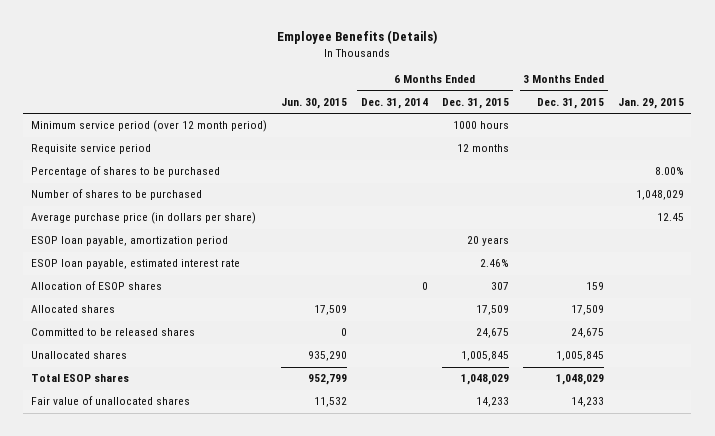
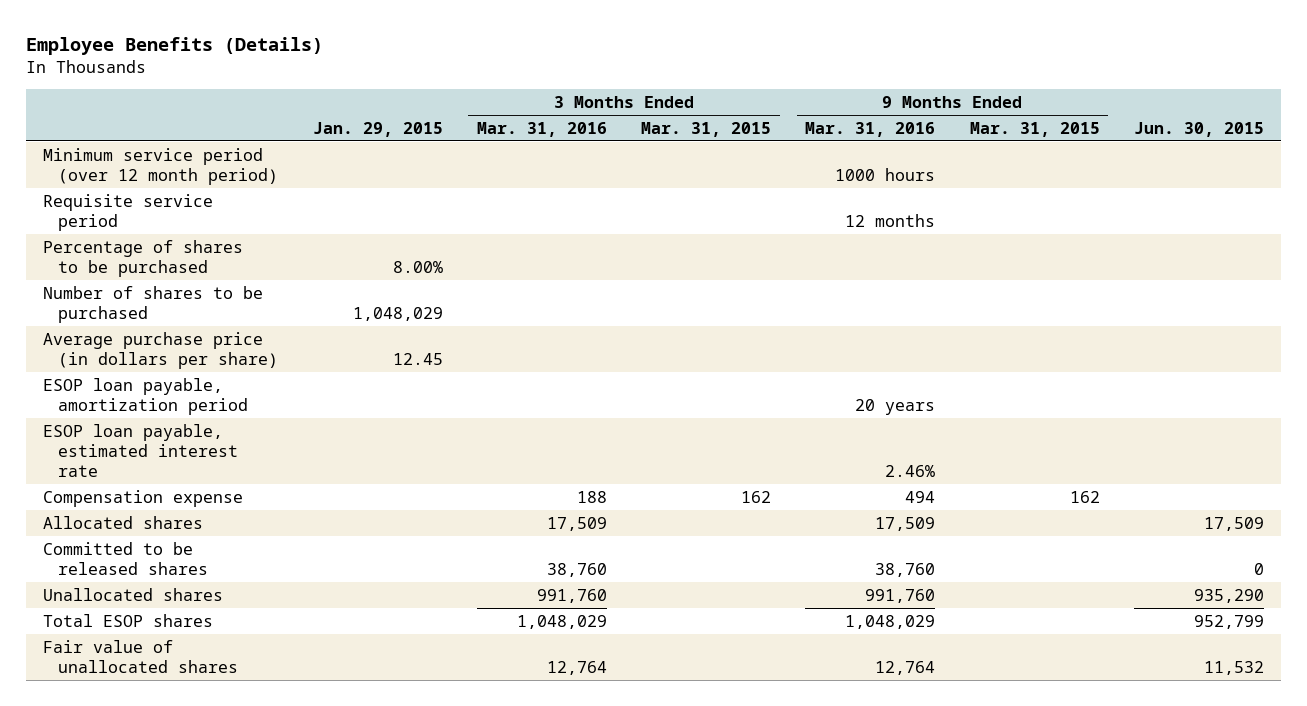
- | Jun. 30, 2015 | 6 Months Ended Dec. 31, 2014 | 6 Months Ended Dec. 31, 2015 | 3 Months Ended Dec. 31, 2015 | Jan. 29, 2015
+ | Jan. 29, 2015 | 3 Months Ended Mar. 31, 2016 | 3 Months Ended Mar. 31, 2015 | 9 Months Ended Mar. 31, 2016 | 9 Months Ended Mar. 31, 2015 | Jun. 30, 2015
- Allocation of ESOP shares | | 0 | 307 | 159 |
+ Compensation expense | | 188 | 162 | 494 | 162 |

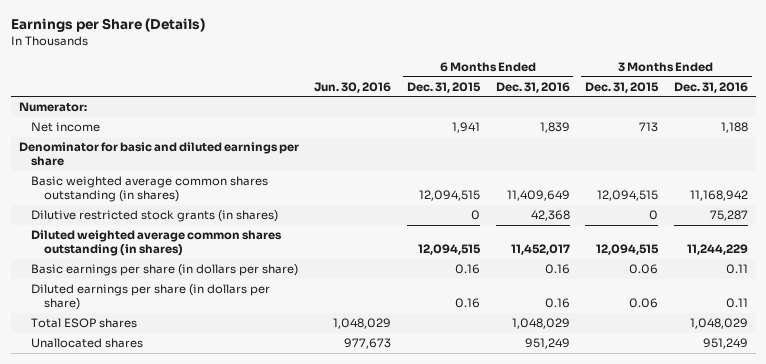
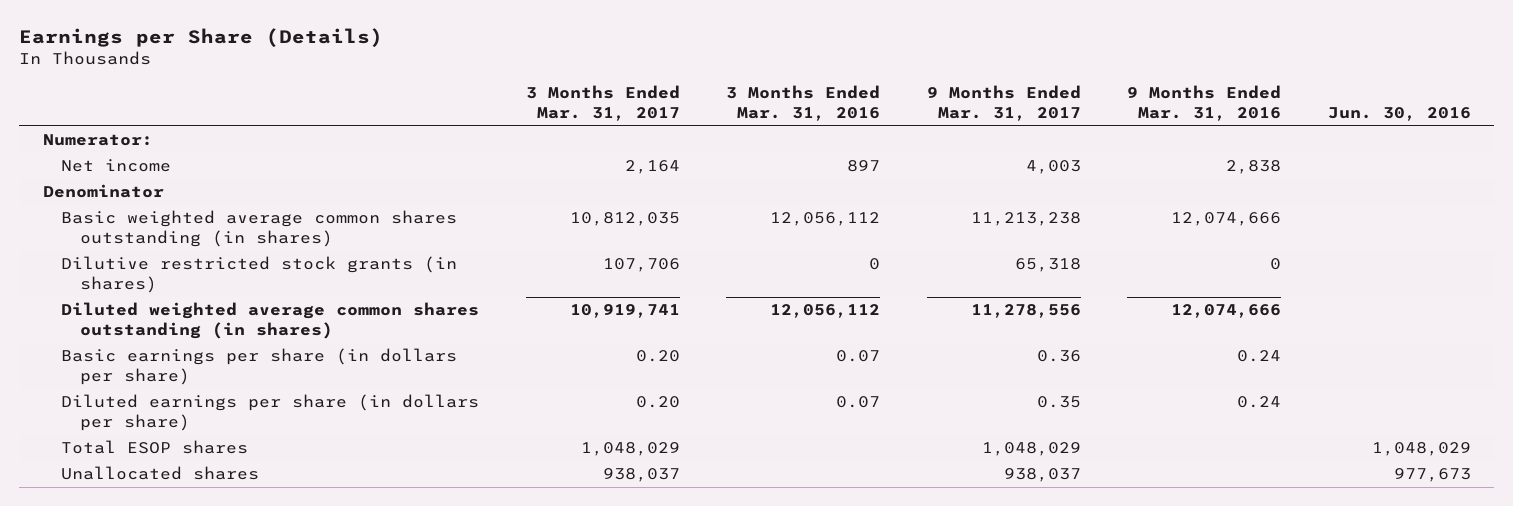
- | Jun. 30, 2016 | 6 Months Ended Dec. 31, 2015 | 6 Months Ended Dec. 31, 2016 | 3 Months Ended Dec. 31, 2015 | 3 Months Ended Dec. 31, 2016
+ | 3 Months Ended Mar. 31, 2017 | 3 Months Ended Mar. 31, 2016 | 9 Months Ended Mar. 31, 2017 | 9 Months Ended Mar. 31, 2016 | Jun. 30, 2016
- Denominator for basic and diluted earnings per share
+ Denominator

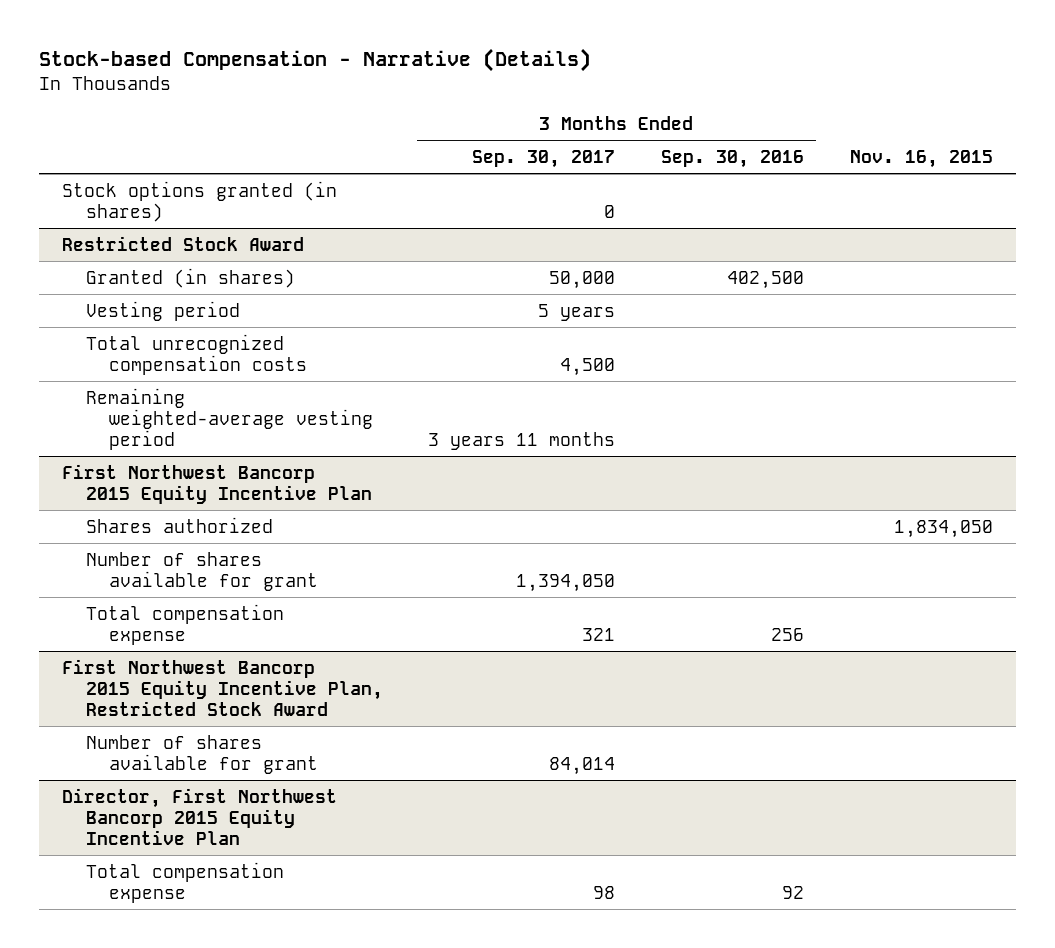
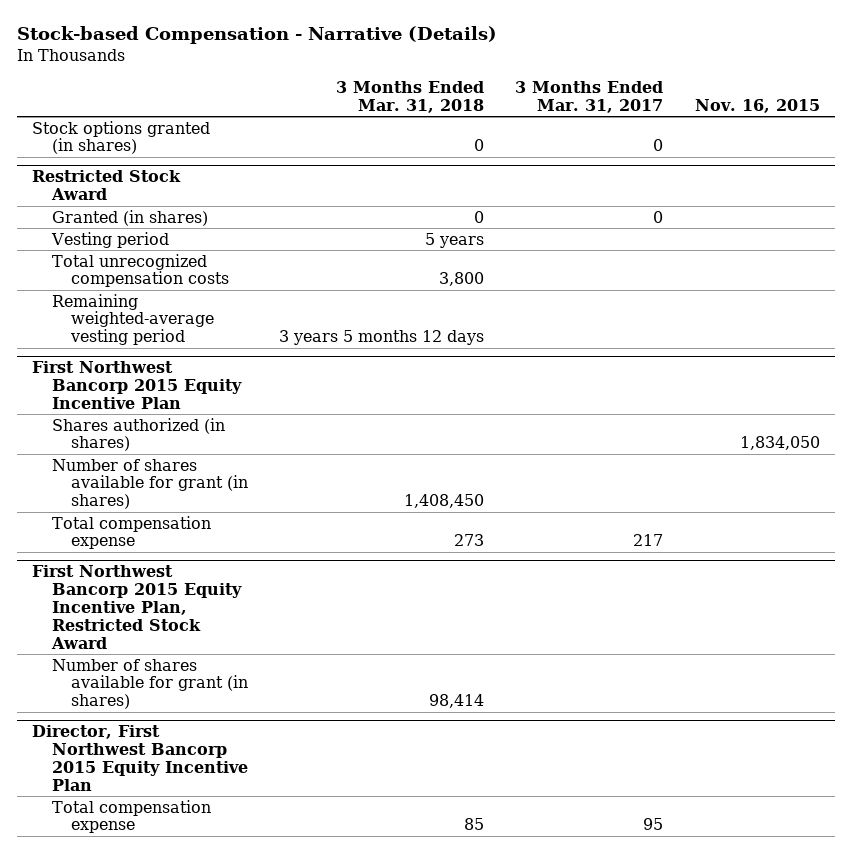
- | 3 Months Ended Sep. 30, 2017 | 3 Months Ended Sep. 30, 2016 | Nov. 16, 2015
+ | 3 Months Ended Mar. 31, 2018 | 3 Months Ended Mar. 31, 2017 | Nov. 16, 2015
@ First Northwest Bancorp 2015 Equity Incentive Plan
- Shares authorized | | | 1,834,050
- Number of shares available for grant | 1,394,050 | |
+ Shares authorized (in shares) | | | 1,834,050
+ Number of shares available for grant (in shares) | 1,408,450 | |
@ First Northwest Bancorp 2015 Equity Incentive Plan, Restricted Stock Award
- Number of shares available for grant | 84,014 | |
+ Number of shares available for grant (in shares) | 98,414 | |

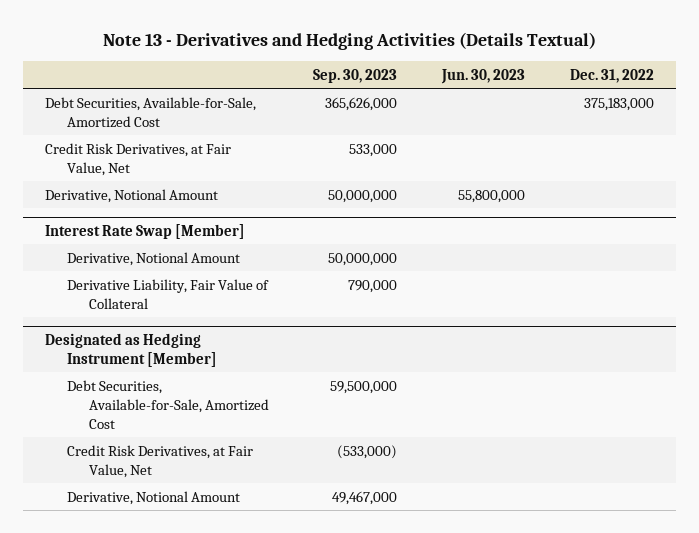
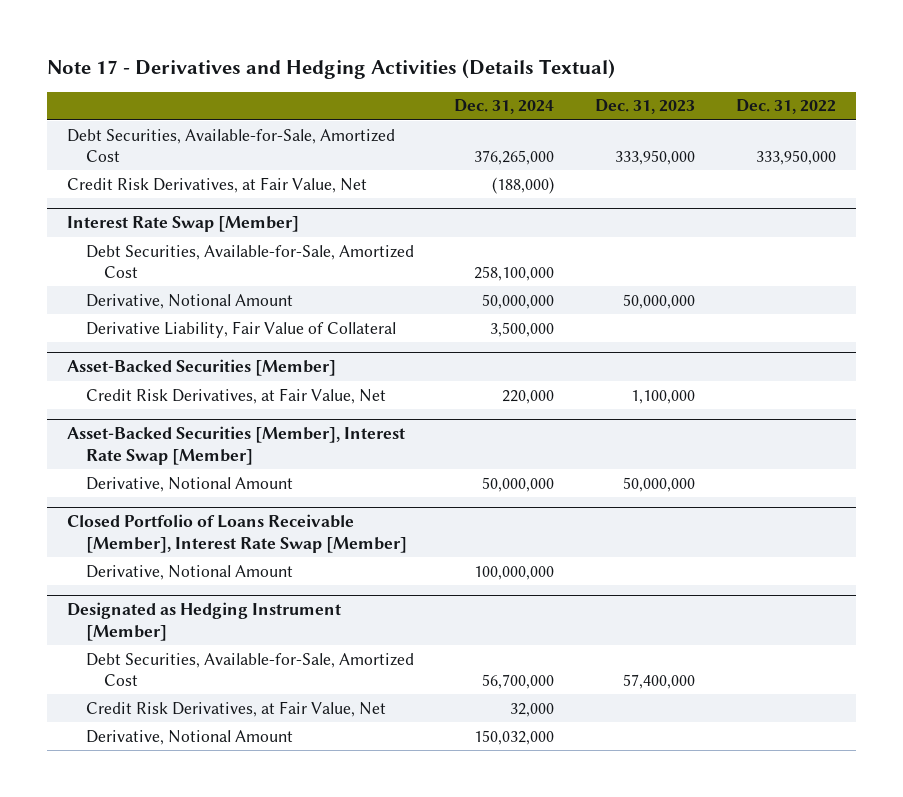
- Note 13 - Derivatives and Hedging Activities (Details Textual)
+ Note 17 - Derivatives and Hedging Activities (Details Textual)
- | Sep. 30, 2023 | Jun. 30, 2023 | Dec. 31, 2022
+ | Dec. 31, 2024 | Dec. 31, 2023 | Dec. 31, 2022
- Debt Securities, Available-for-Sale, Amortized Cost | 365,626,000 | | 375,183,000
+ Debt Securities, Available-for-Sale, Amortized Cost | 376,265,000 | 333,950,000 | 333,950,000
- Derivative, Notional Amount | 50,000,000 | 55,800,000 |
@ Interest Rate Swap [Member]
+ Debt Securities, Available-for-Sale, Amortized Cost | 258,100,000 | |
+ Asset-Backed Securities [Member]
+ Credit Risk Derivatives, at Fair Value, Net | 220,000 | 1,100,000 |
+ Asset-Backed Securities [Member], Interest Rate Swap [Member]
+ Derivative, Notional Amount | 50,000,000 | 50,000,000 |
+ Closed Portfolio of Loans Receivable [Member], Interest Rate Swap [Member]
+ Derivative, Notional Amount | 100,000,000 | |

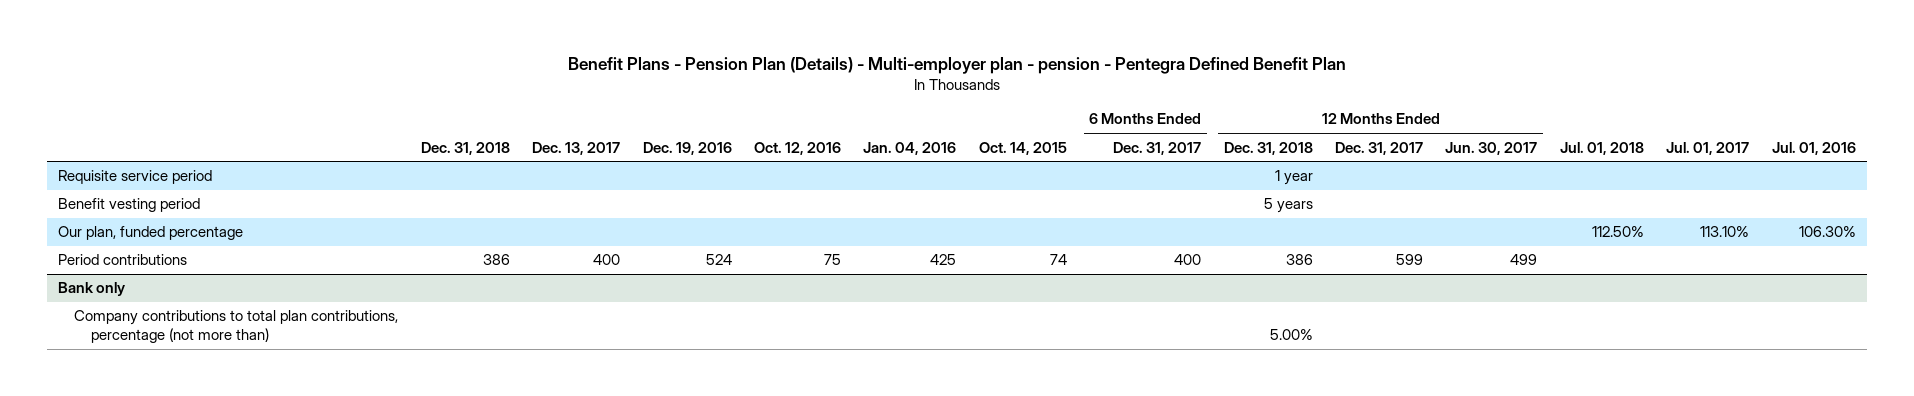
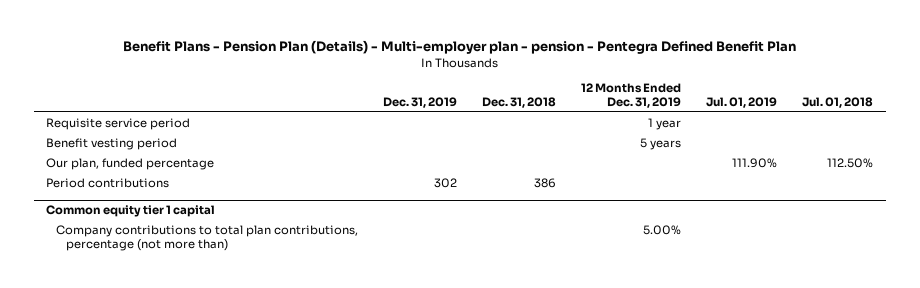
- | Dec. 31, 2018 | Dec. 13, 2017 | Dec. 19, 2016 | Oct. 12, 2016 | Jan. 04, 2016 | Oct. 14, 2015 | 6 Months Ended Dec. 31, 2017 | 12 Months Ended Dec. 31, 2018 | 12 Months Ended Dec. 31, 2017 | 12 Months Ended Jun. 30, 2017 | Jul. 01, 2018 | Jul. 01, 2017 | Jul. 01, 2016
+ | Dec. 31, 2019 | Dec. 31, 2018 | 12 Months Ended Dec. 31, 2019 | Jul. 01, 2019 | Jul. 01, 2018
- Bank only
+ Common equity tier 1 capital

